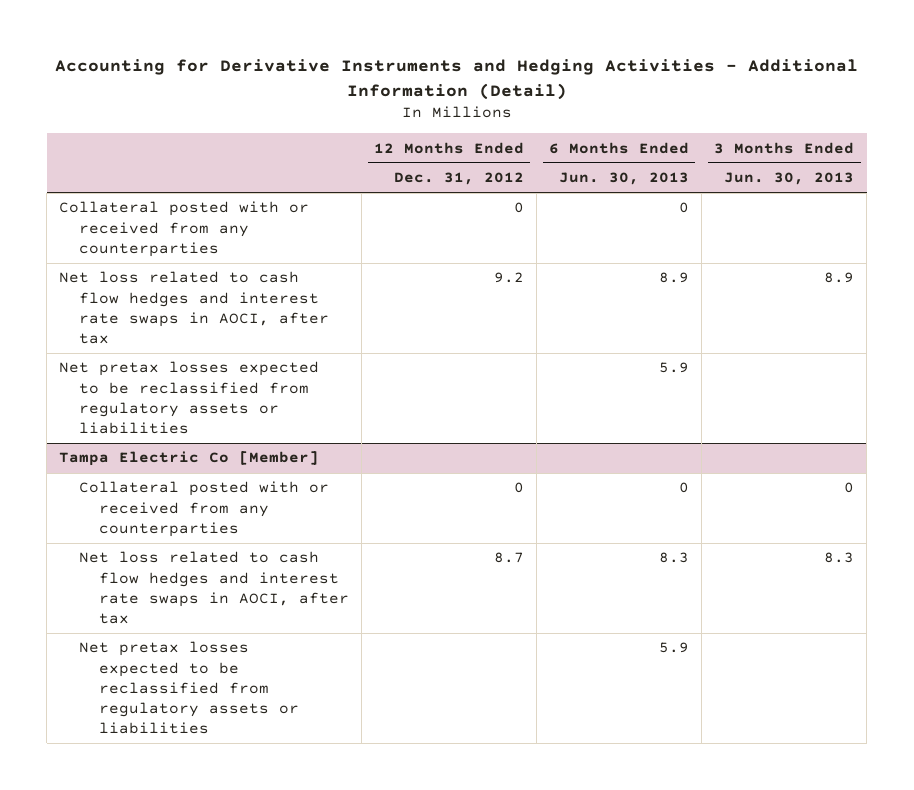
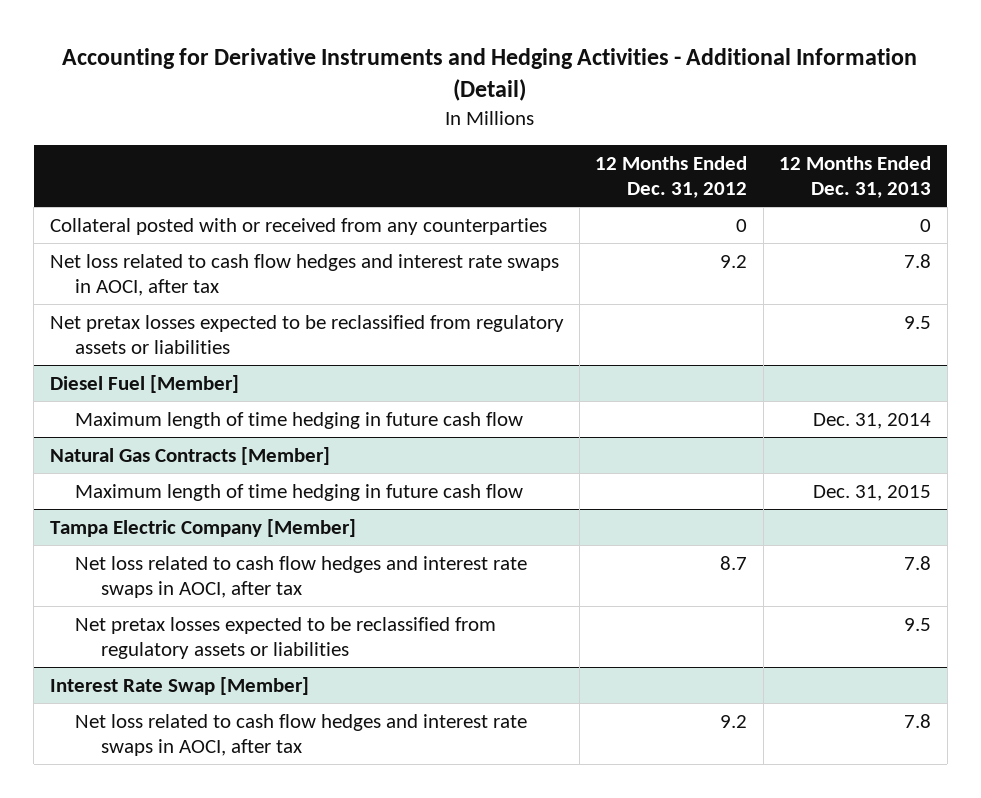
- | 12 Months Ended Dec. 31, 2012 | 6 Months Ended Jun. 30, 2013 | 3 Months Ended Jun. 30, 2013
+ | 12 Months Ended Dec. 31, 2012 | 12 Months Ended Dec. 31, 2013
- Tampa Electric Co [Member]
- Collateral posted with or received from any counterparties | 0 | 0 | 0
+ Diesel Fuel [Member]
+ Maximum length of time hedging in future cash flow | | Dec. 31, 2014
+ Natural Gas Contracts [Member]
+ Maximum length of time hedging in future cash flow | | Dec. 31, 2015
+ Tampa Electric Company [Member]
+ Interest Rate Swap [Member]
+ Net loss related to cash flow hedges and interest rate swaps in AOCI, after tax | 9.2 | 7.8

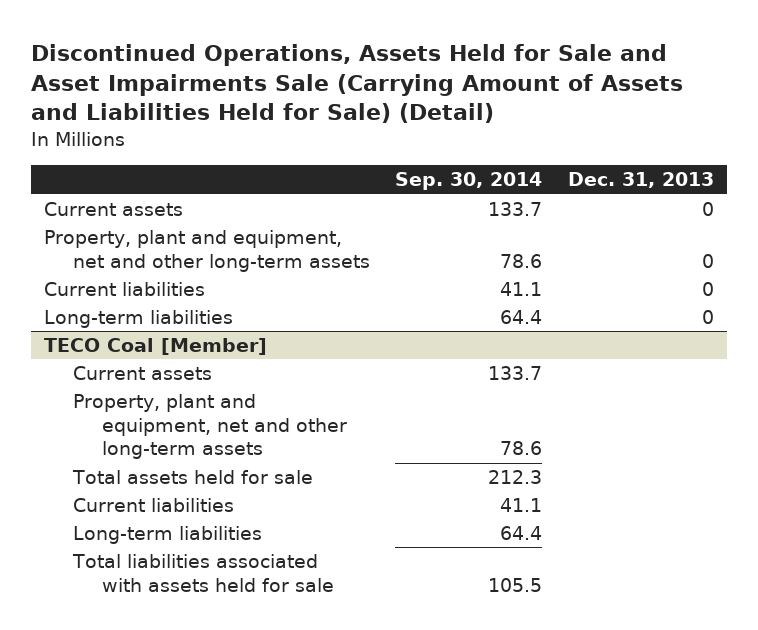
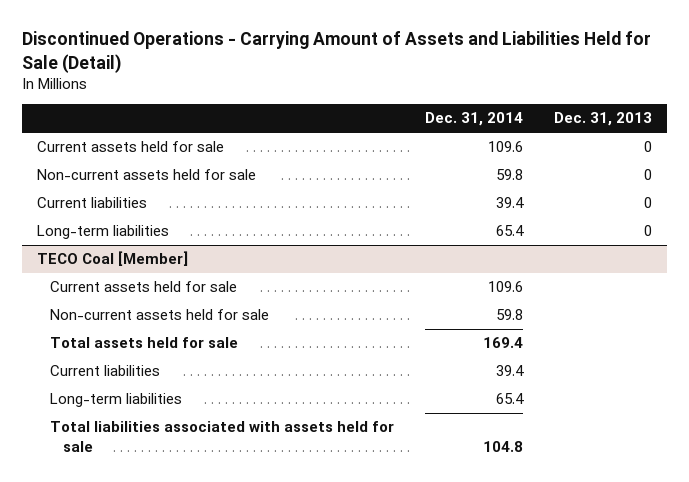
- Discontinued Operations, Assets Held for Sale and Asset Impairments Sale (Carrying Amount of Assets and Liabilities Held for Sale) (Detail)
+ Discontinued Operations - Carrying Amount of Assets and Liabilities Held for Sale (Detail)
- | Sep. 30, 2014 | Dec. 31, 2013
+ | Dec. 31, 2014 | Dec. 31, 2013
- Current assets | 133.7 | 0
- Property, plant and equipment, net and other long-term assets | 78.6 | 0
+ Current assets held for sale | 109.6 | 0
+ Non-current assets held for sale | 59.8 | 0
@ TECO Coal [Member]
- Current assets | 133.7 |
- Property, plant and equipment, net and other long-term assets | 78.6 |
+ Current assets held for sale | 109.6 |
+ Non-current assets held for sale | 59.8 |

